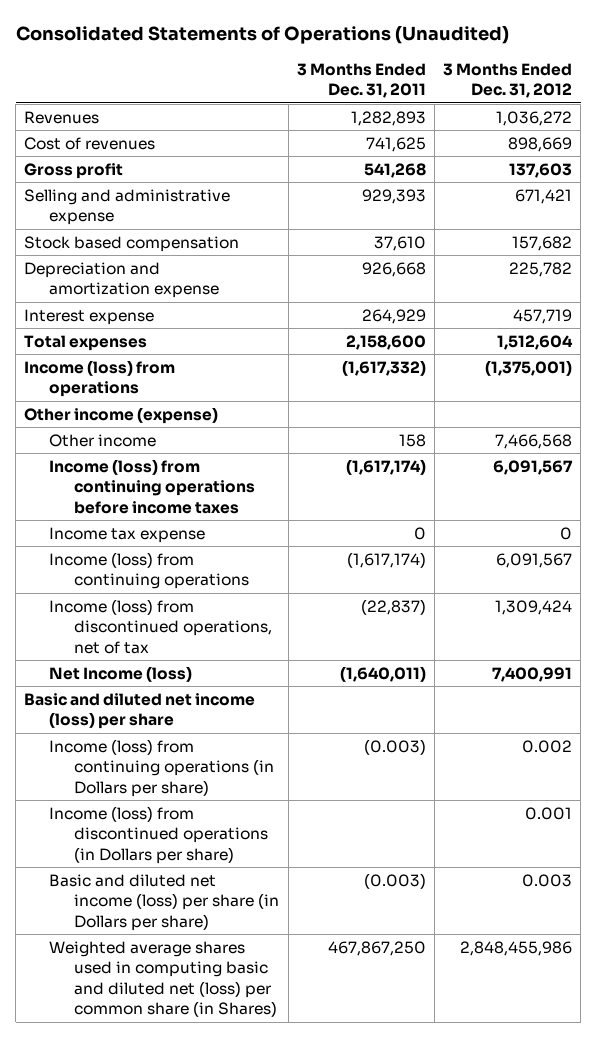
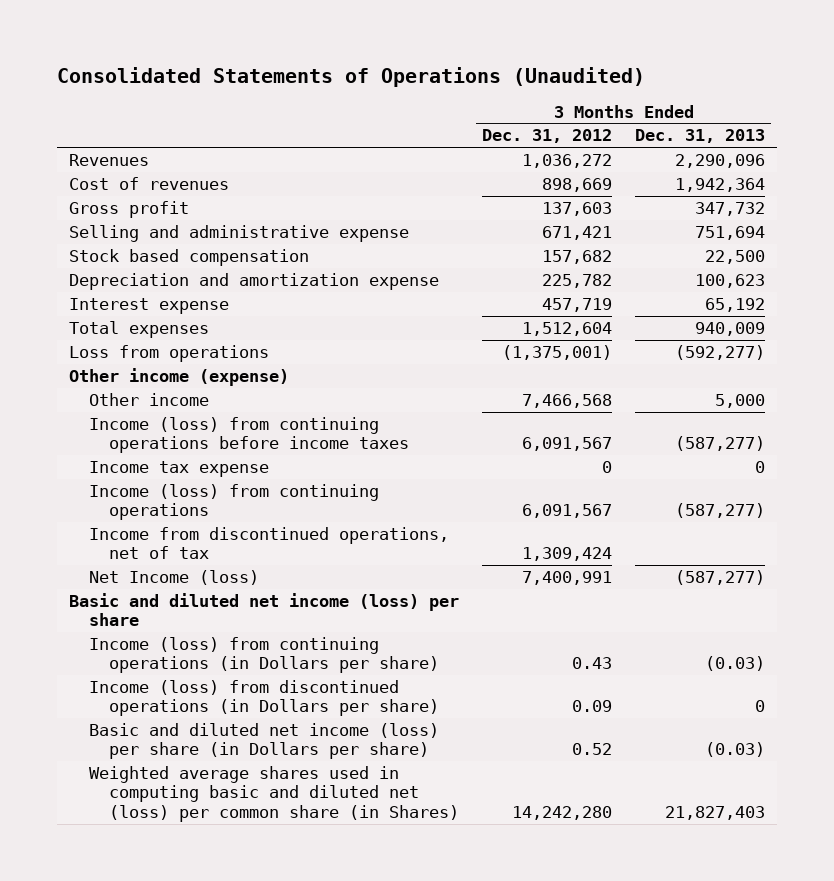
- | 3 Months Ended Dec. 31, 2011 | 3 Months Ended Dec. 31, 2012
+ | 3 Months Ended Dec. 31, 2012 | 3 Months Ended Dec. 31, 2013
- Income (loss) from operations | (1,617,332) | (1,375,001)
+ Loss from operations | (1,375,001) | (592,277)
- Income (loss) from discontinued operations, net of tax | (22,837) | 1,309,424
+ Income from discontinued operations, net of tax | 1,309,424 |
- Income (loss) from continuing operations (in Dollars per share) | (0.003) | 0.002
- Income (loss) from discontinued operations (in Dollars per share) | | 0.001
- Basic and diluted net income (loss) per share (in Dollars per share) | (0.003) | 0.003
- Weighted average shares used in computing basic and diluted net (loss) per common share (in Shares) | 467,867,250 | 2,848,455,986
+ Income (loss) from continuing operations (in Dollars per share) | 0.43 | (0.03)
+ Income (loss) from discontinued operations (in Dollars per share) | 0.09 | 0
+ Basic and diluted net income (loss) per share (in Dollars per share) | 0.52 | (0.03)
+ Weighted average shares used in computing basic and diluted net (loss) per common share (in Shares) | 14,242,280 | 21,827,403

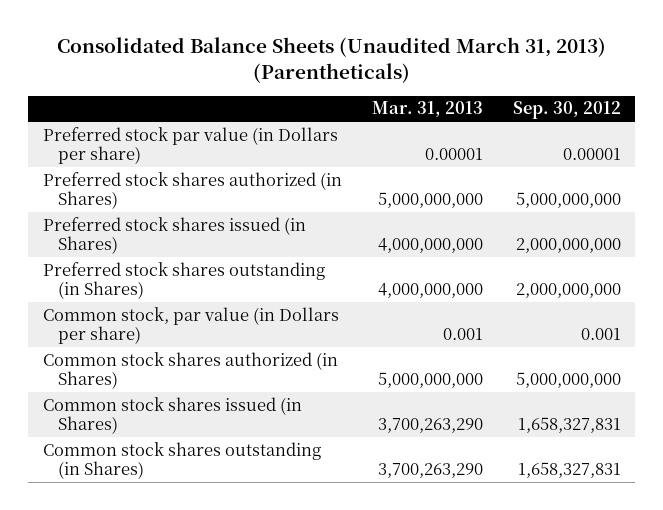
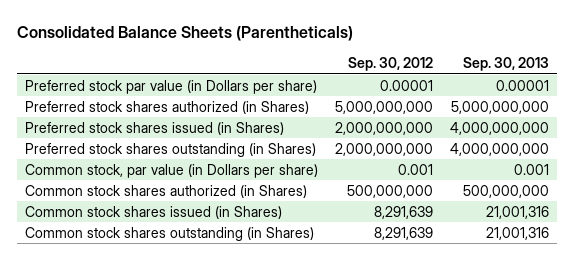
- Consolidated Balance Sheets (Unaudited March 31, 2013) (Parentheticals)
+ Consolidated Balance Sheets (Parentheticals)
- | Mar. 31, 2013 | Sep. 30, 2012
+ | Sep. 30, 2012 | Sep. 30, 2013
- Common stock shares authorized (in Shares) | 5,000,000,000 | 5,000,000,000
- Common stock shares issued (in Shares) | 3,700,263,290 | 1,658,327,831
- Common stock shares outstanding (in Shares) | 3,700,263,290 | 1,658,327,831
+ Common stock shares authorized (in Shares) | 500,000,000 | 500,000,000
+ Common stock shares issued (in Shares) | 8,291,639 | 21,001,316
+ Common stock shares outstanding (in Shares) | 8,291,639 | 21,001,316

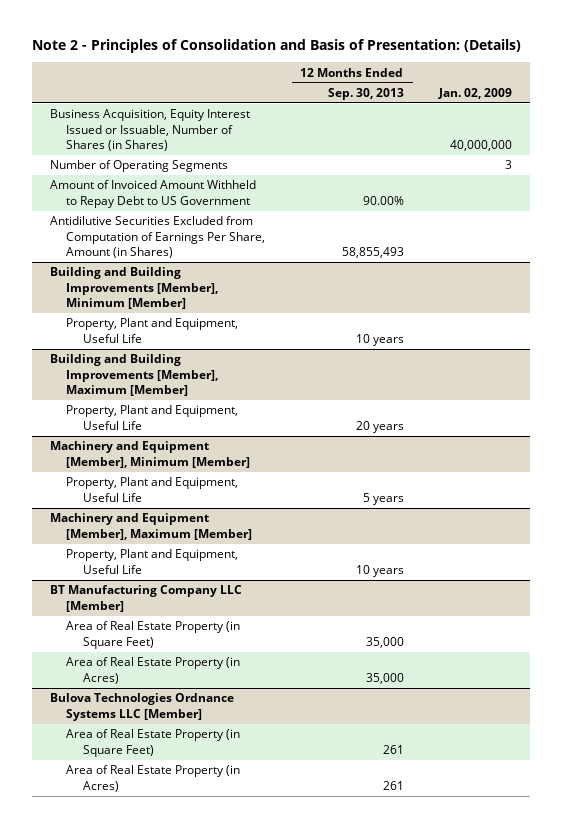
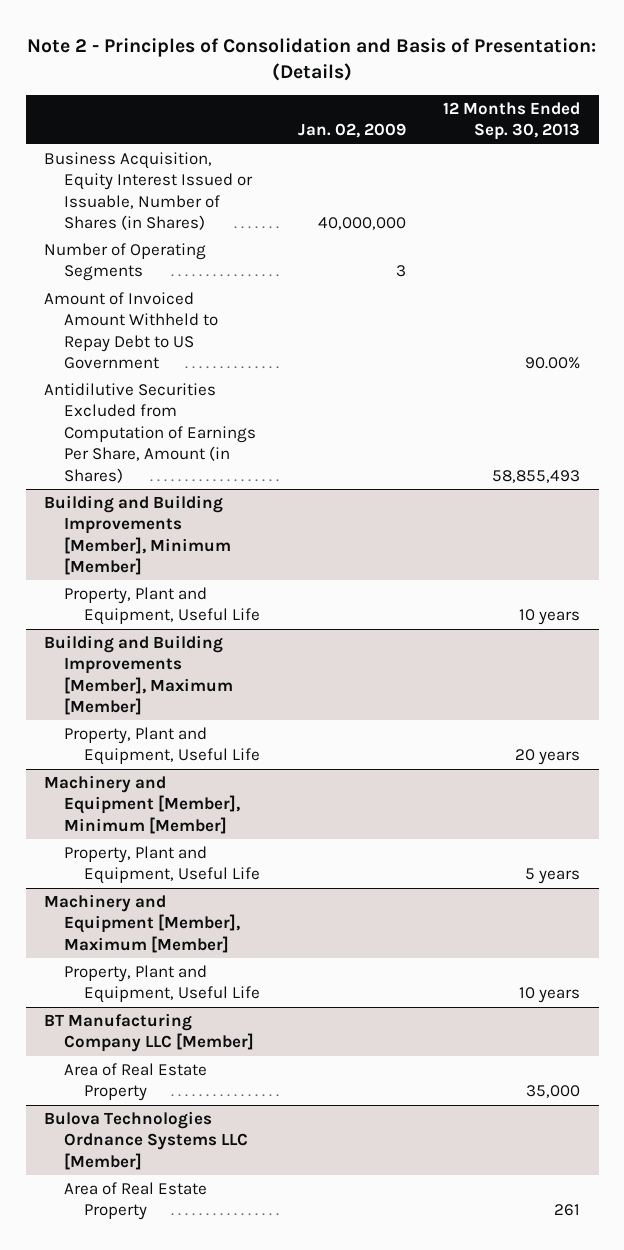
- | 12 Months Ended Sep. 30, 2013 | Jan. 02, 2009
+ | Jan. 02, 2009 | 12 Months Ended Sep. 30, 2013
@ BT Manufacturing Company LLC [Member]
- Area of Real Estate Property (in Square Feet) | 35,000 |
- Area of Real Estate Property (in Acres) | 35,000 |
+ Area of Real Estate Property | | 35,000
@ Bulova Technologies Ordnance Systems LLC [Member]
- Area of Real Estate Property (in Square Feet) | 261 |
- Area of Real Estate Property (in Acres) | 261 |
+ Area of Real Estate Property | | 261

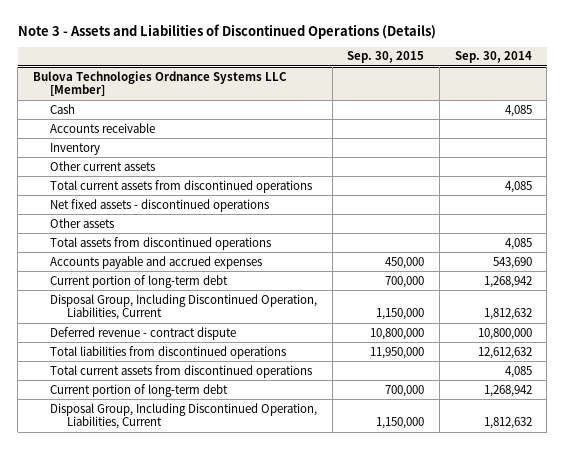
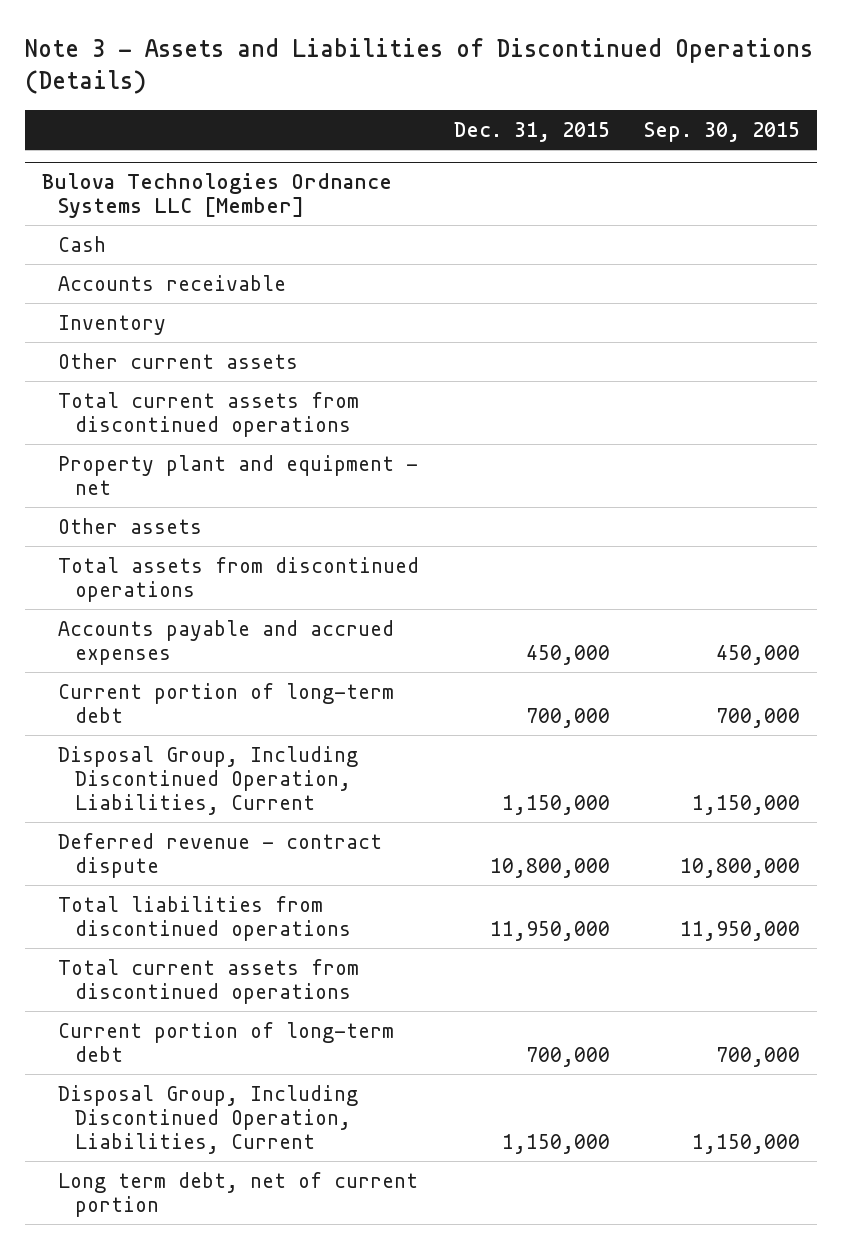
- | Sep. 30, 2015 | Sep. 30, 2014
+ | Dec. 31, 2015 | Sep. 30, 2015
@ Bulova Technologies Ordnance Systems LLC [Member]
- Net fixed assets - discontinued operations
+ Property plant and equipment - net
+ Long term debt, net of current portion

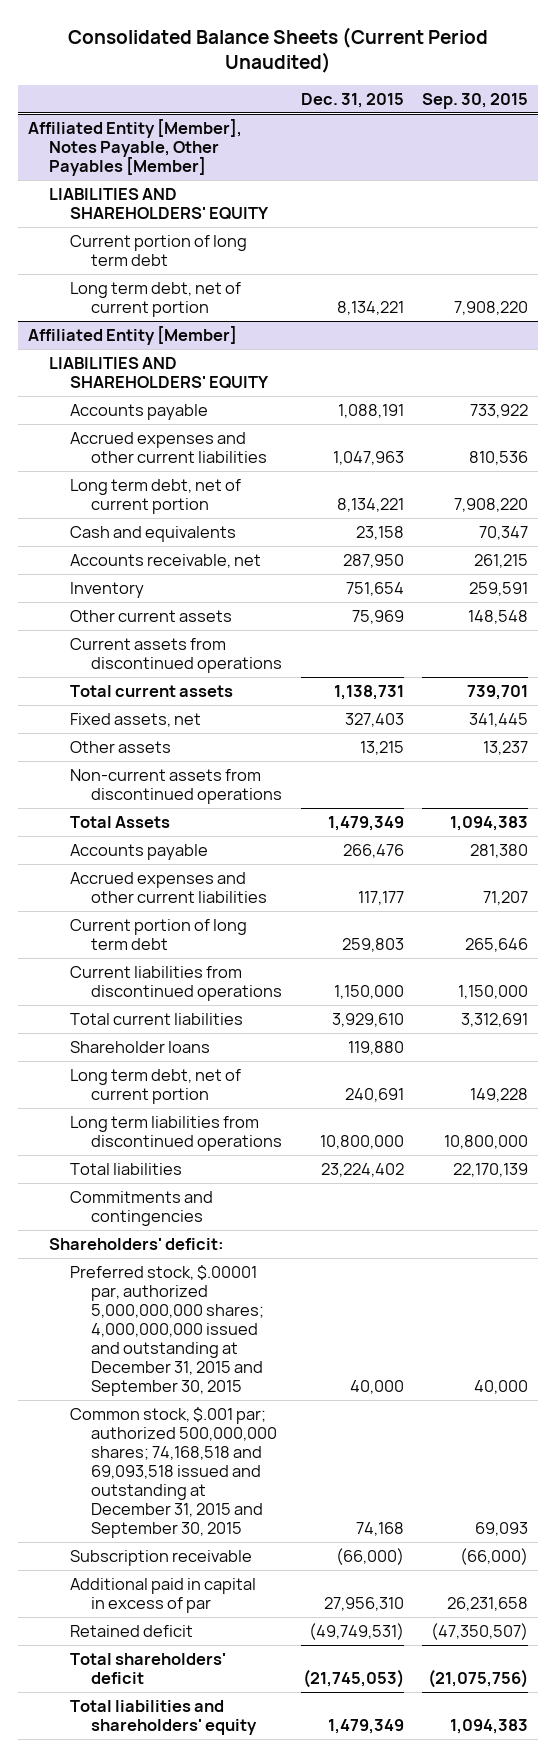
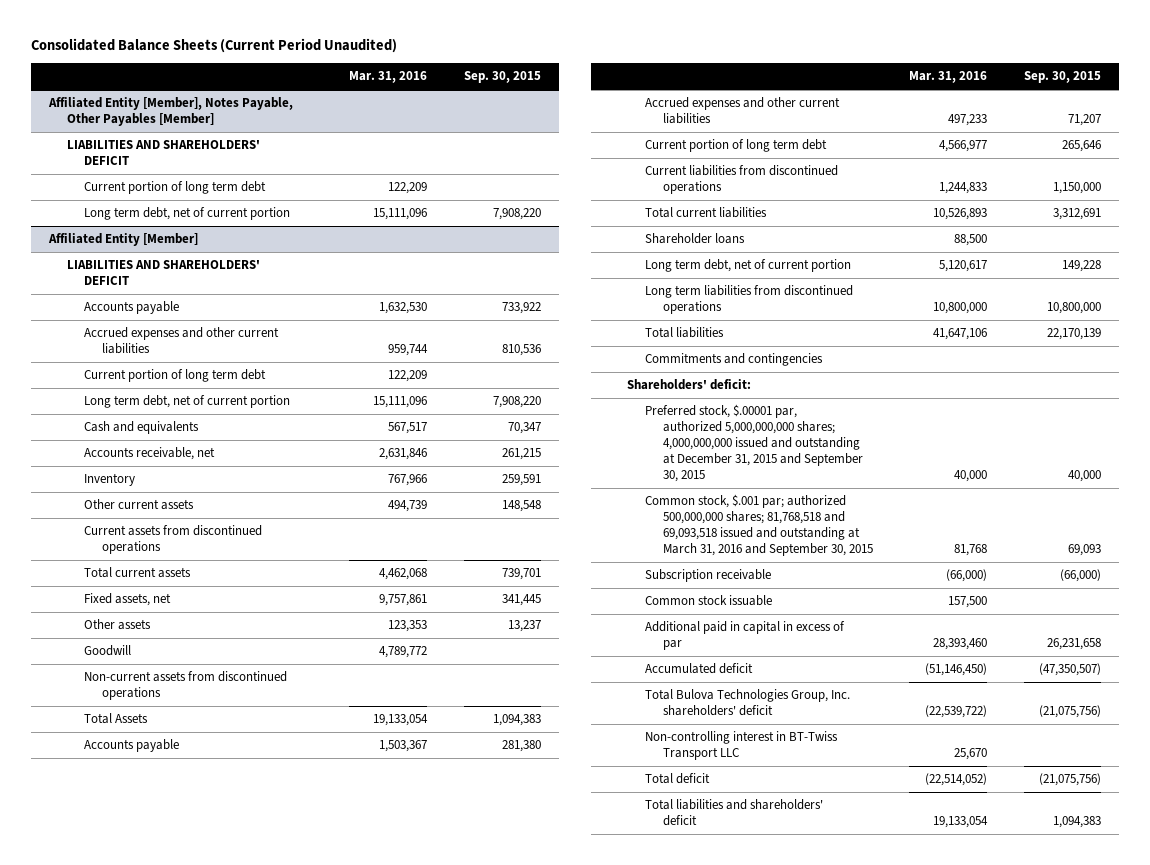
- | Dec. 31, 2015 | Sep. 30, 2015
+ | Mar. 31, 2016 | Sep. 30, 2015
@ Affiliated Entity [Member], Notes Payable, Other Payables [Member]
- LIABILITIES AND SHAREHOLDERS' EQUITY
+ LIABILITIES AND SHAREHOLDERS' DEFICIT
@ Affiliated Entity [Member]
- LIABILITIES AND SHAREHOLDERS' EQUITY
+ LIABILITIES AND SHAREHOLDERS' DEFICIT
+ Current portion of long term debt | 122,209 |
+ Goodwill | 4,789,772 |
- Common stock, $.001 par; authorized 500,000,000 shares; 74,168,518 and 69,093,518 issued and outstanding at December 31, 2015 and September 30, 2015 | 74,168 | 69,093
+ Common stock, $.001 par; authorized 500,000,000 shares; 81,768,518 and 69,093,518 issued and outstanding at March 31, 2016 and September 30, 2015 | 81,768 | 69,093
+ Common stock issuable | 157,500 |
- Retained deficit | (49,749,531) | (47,350,507)
- Total shareholders' deficit | (21,745,053) | (21,075,756)
- Total liabilities and shareholders' equity | 1,479,349 | 1,094,383
+ Accumulated deficit | (51,146,450) | (47,350,507)
+ Total Bulova Technologies Group, Inc. shareholders' deficit | (22,539,722) | (21,075,756)
+ Non-controlling interest in BT-Twiss Transport LLC | 25,670 |
+ Total deficit | (22,514,052) | (21,075,756)
+ Total liabilities and shareholders' deficit | 19,133,054 | 1,094,383

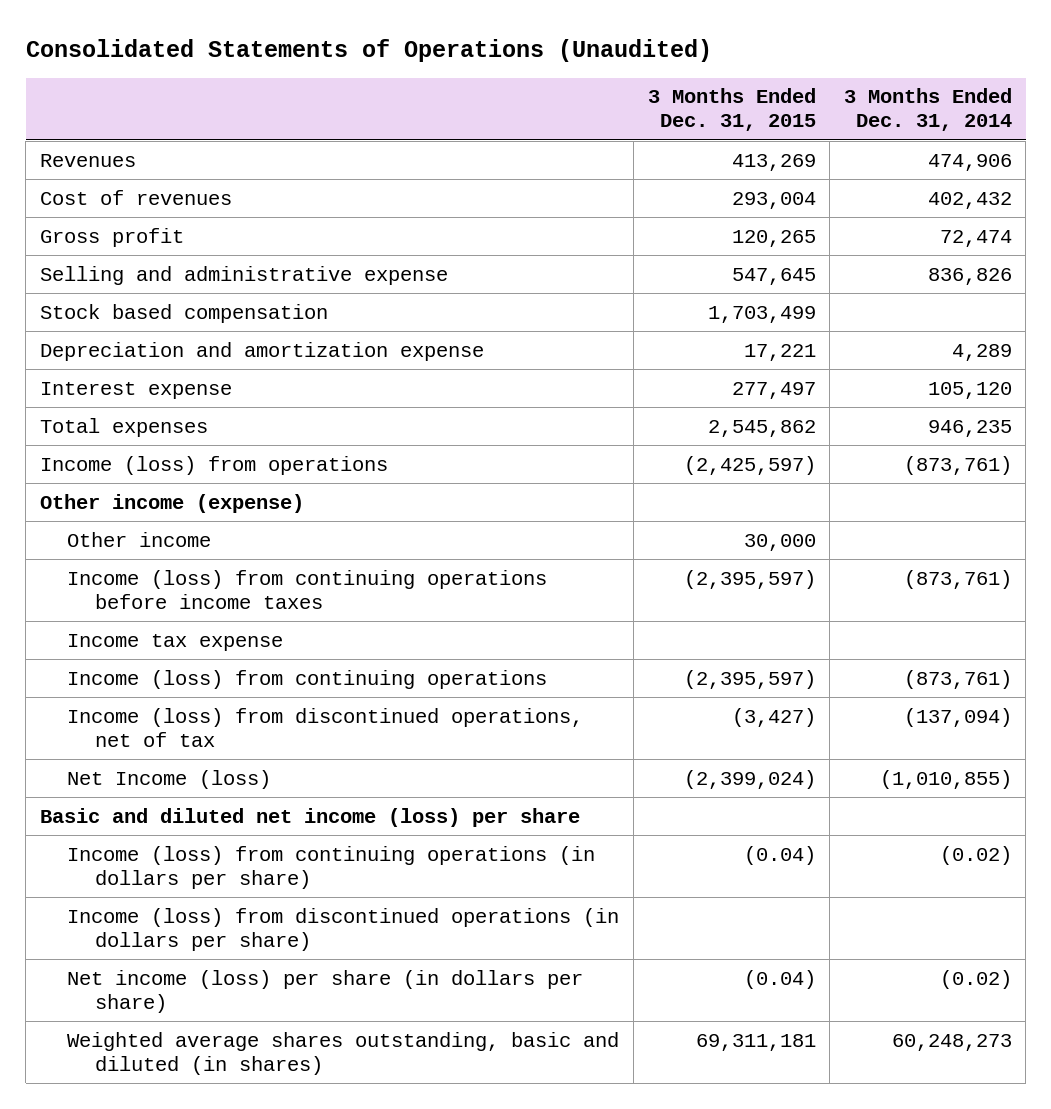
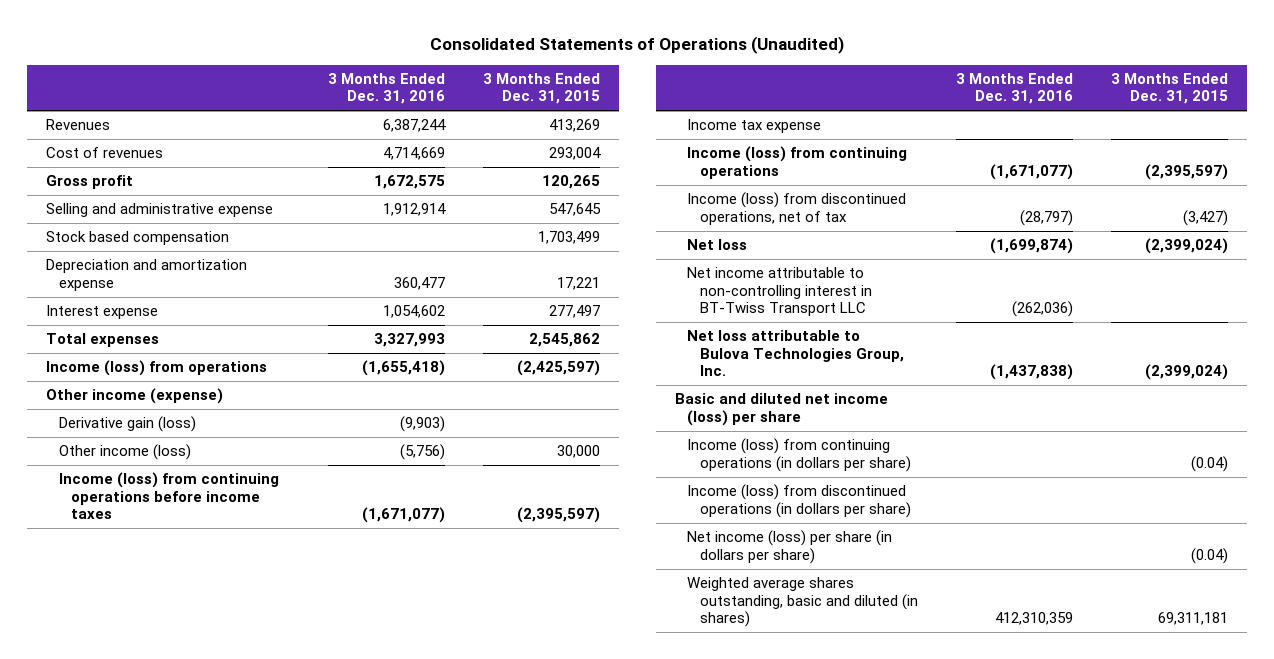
- | 3 Months Ended Dec. 31, 2015 | 3 Months Ended Dec. 31, 2014
+ | 3 Months Ended Dec. 31, 2016 | 3 Months Ended Dec. 31, 2015
- Other income | 30,000 |
+ Derivative gain (loss) | (9,903) |
+ Other income (loss) | (5,756) | 30,000
- Net Income (loss) | (2,399,024) | (1,010,855)
+ Net loss | (1,699,874) | (2,399,024)
+ Net income attributable to non-controlling interest in BT-Twiss Transport LLC | (262,036) |
+ Net loss attributable to Bulova Technologies Group, Inc. | (1,437,838) | (2,399,024)

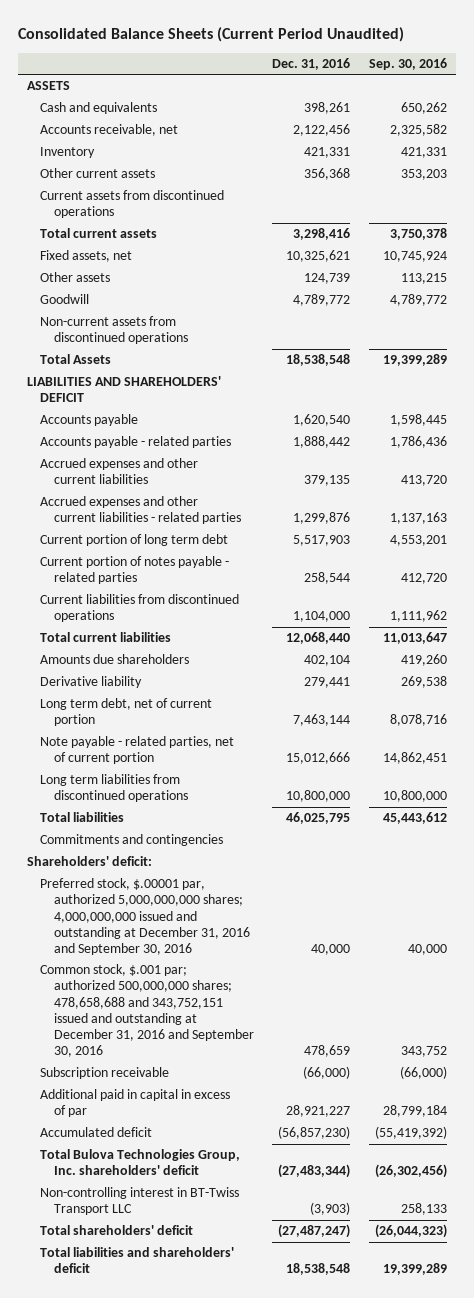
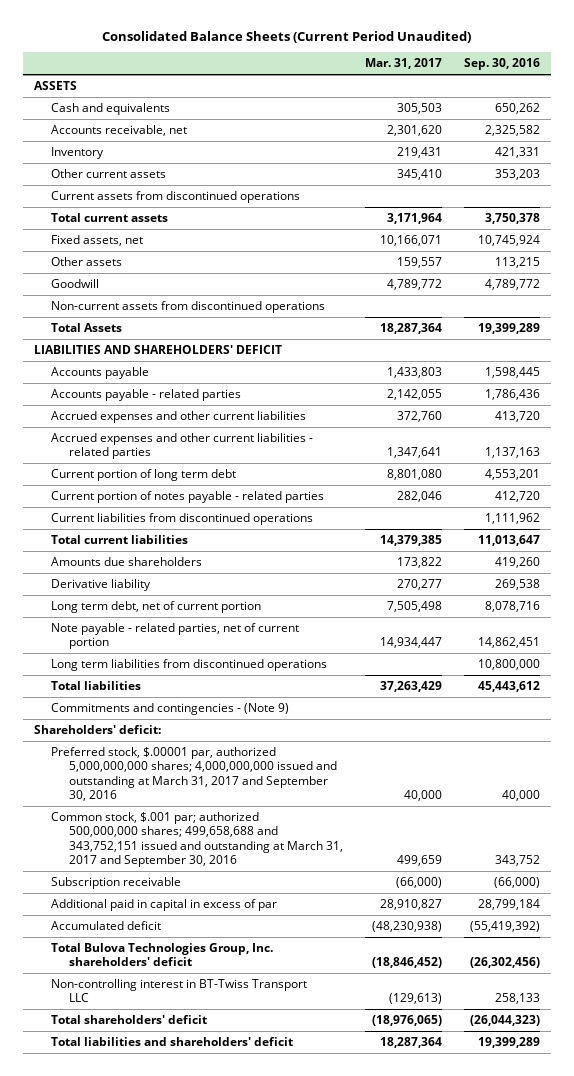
- | Dec. 31, 2016 | Sep. 30, 2016
+ | Mar. 31, 2017 | Sep. 30, 2016
- Commitments and contingencies
+ Commitments and contingencies - (Note 9)
- Preferred stock, $.00001 par, authorized 5,000,000,000 shares; 4,000,000,000 issued and outstanding at December 31, 2016 and September 30, 2016 | 40,000 | 40,000
- Common stock, $.001 par; authorized 500,000,000 shares; 478,658,688 and 343,752,151 issued and outstanding at December 31, 2016 and September 30, 2016 | 478,659 | 343,752
+ Preferred stock, $.00001 par, authorized 5,000,000,000 shares; 4,000,000,000 issued and outstanding at March 31, 2017 and September 30, 2016 | 40,000 | 40,000
+ Common stock, $.001 par; authorized 500,000,000 shares; 499,658,688 and 343,752,151 issued and outstanding at March 31, 2017 and September 30, 2016 | 499,659 | 343,752

